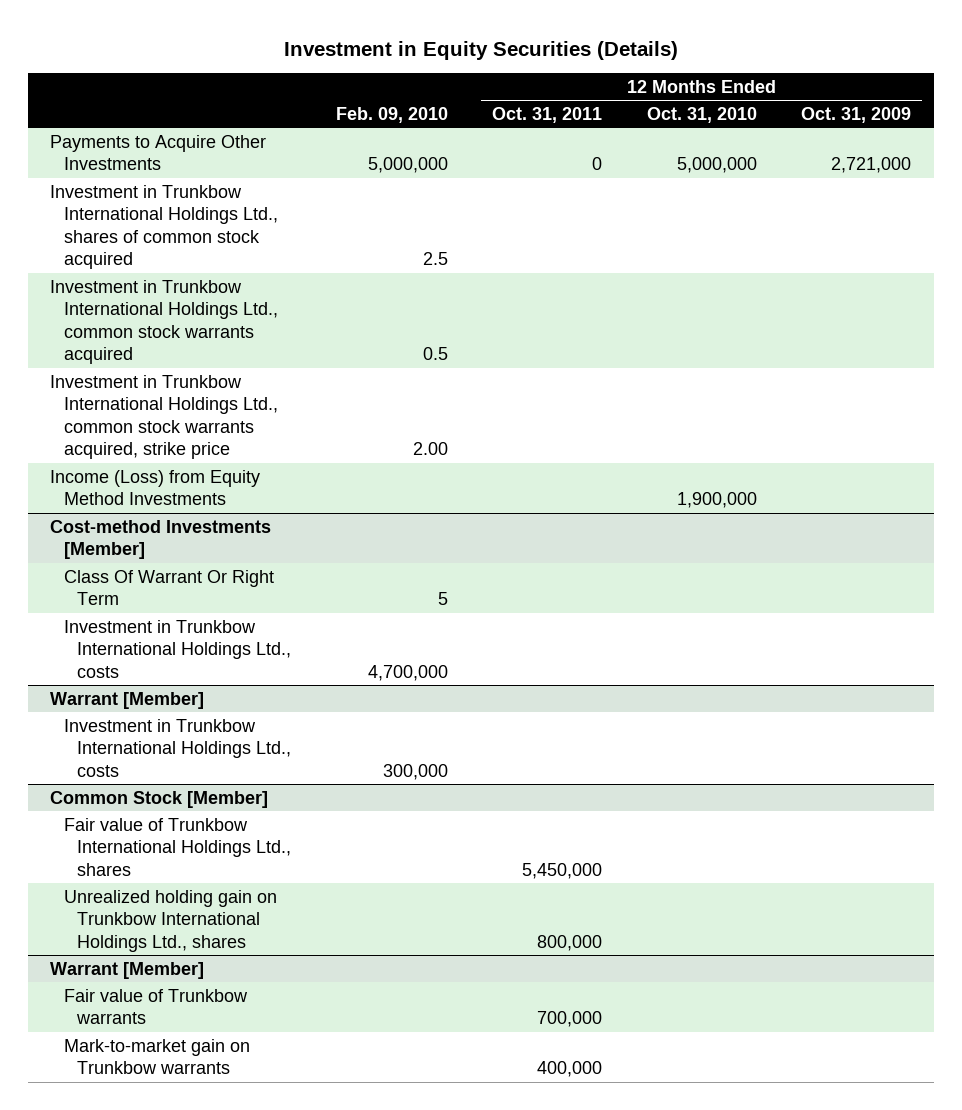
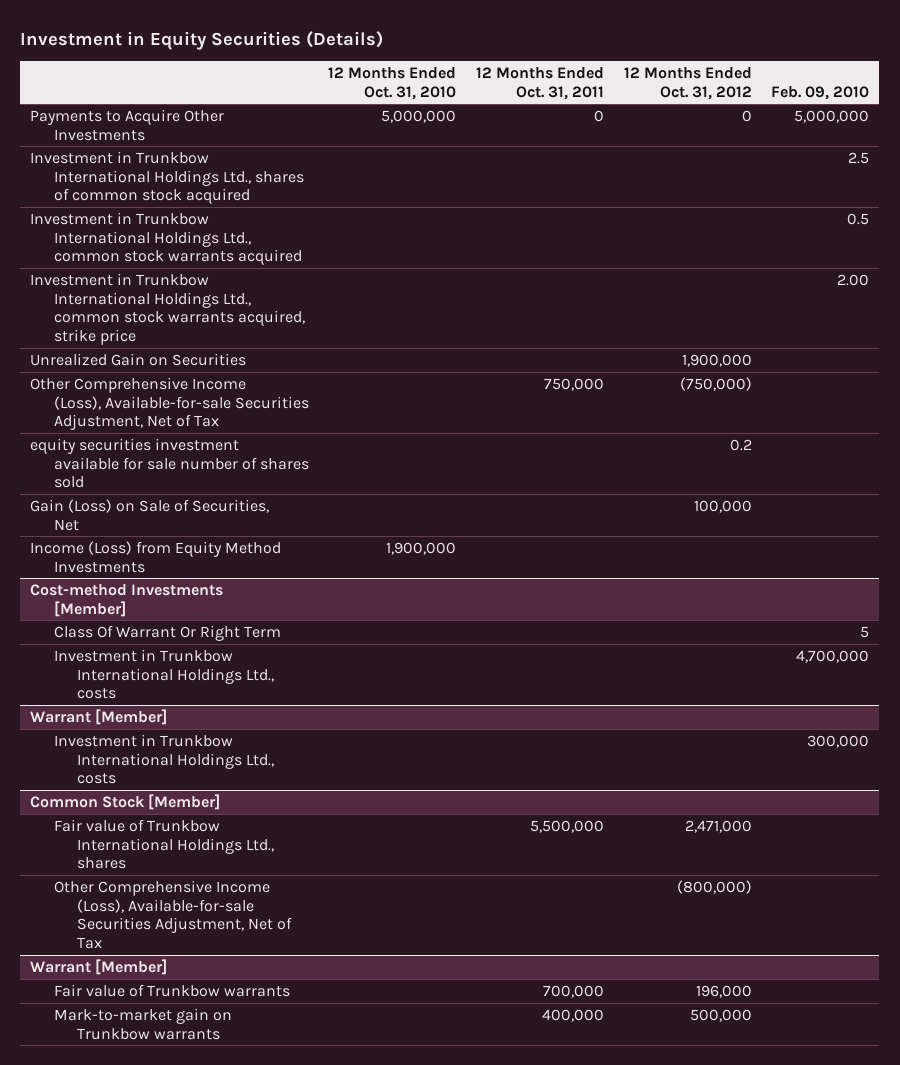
- | Feb. 09, 2010 | 12 Months Ended Oct. 31, 2011 | 12 Months Ended Oct. 31, 2010 | 12 Months Ended Oct. 31, 2009
+ | 12 Months Ended Oct. 31, 2010 | 12 Months Ended Oct. 31, 2011 | 12 Months Ended Oct. 31, 2012 | Feb. 09, 2010
+ Unrealized Gain on Securities | | | 1,900,000 |
+ Other Comprehensive Income (Loss), Available-for-sale Securities Adjustment, Net of Tax | | 750,000 | (750,000) |
+ equity securities investment available for sale number of shares sold | | | 0.2 |
+ Gain (Loss) on Sale of Securities, Net | | | 100,000 |
@ Common Stock [Member]
- Fair value of Trunkbow International Holdings Ltd., shares | | 5,450,000 | |
- Unrealized holding gain on Trunkbow International Holdings Ltd., shares | | 800,000 | |
+ Fair value of Trunkbow International Holdings Ltd., shares | | 5,500,000 | 2,471,000 |
+ Other Comprehensive Income (Loss), Available-for-sale Securities Adjustment, Net of Tax | | | (800,000) |

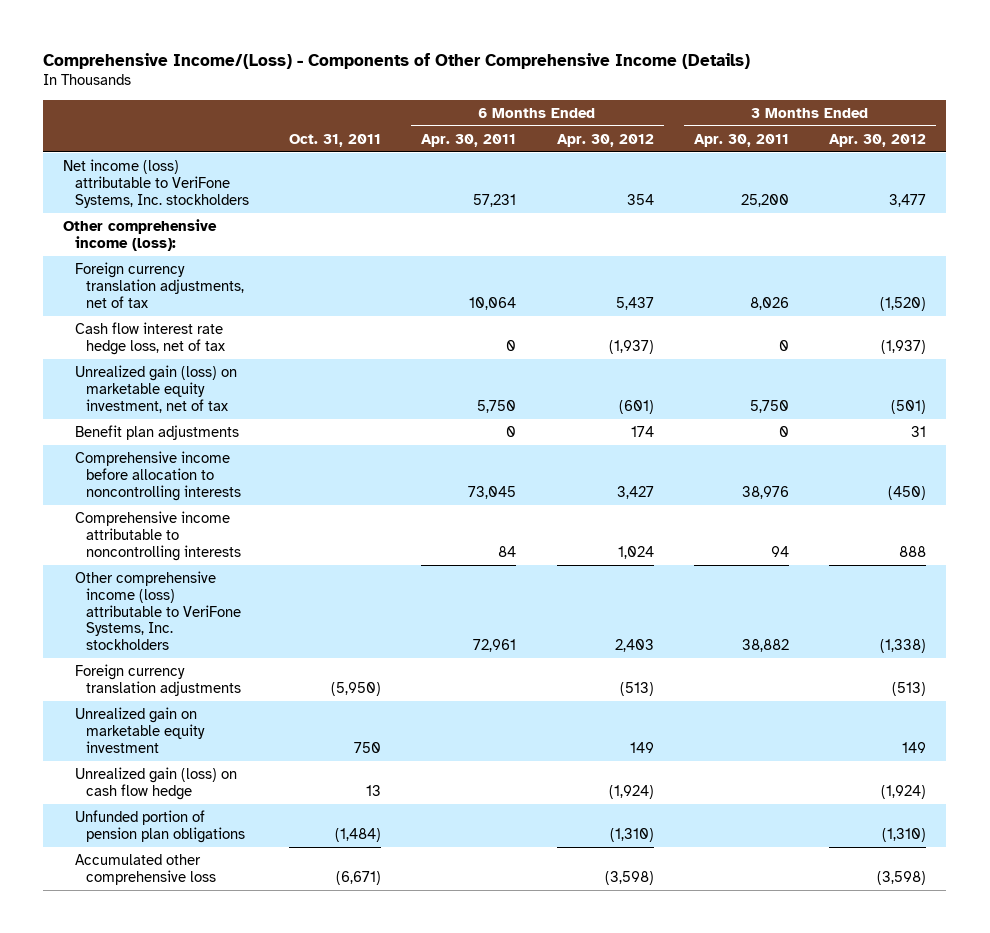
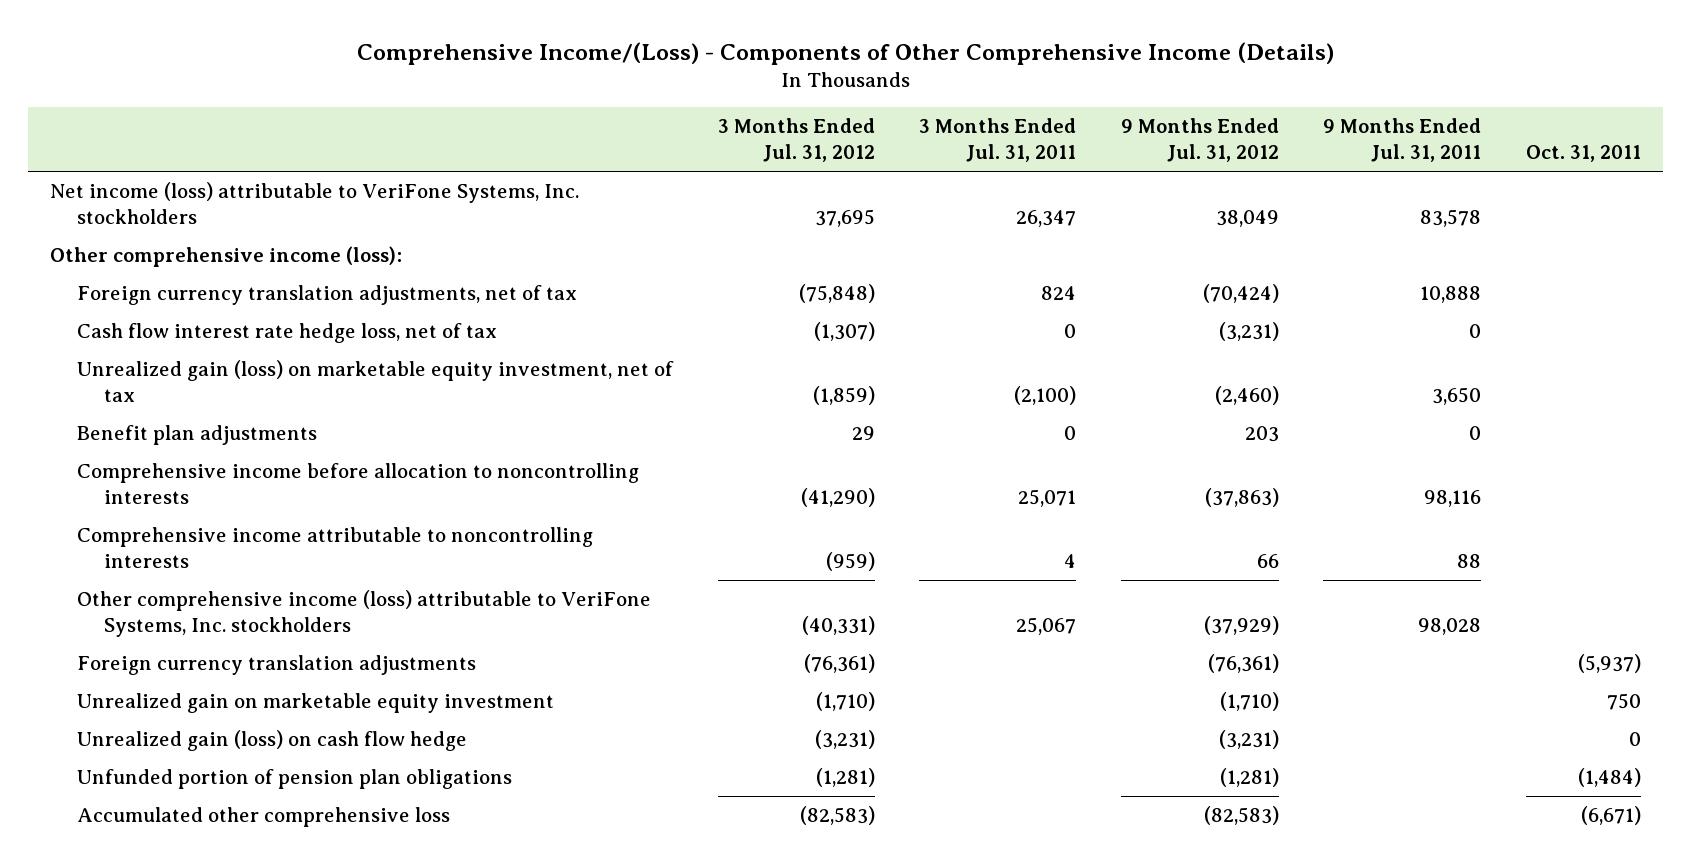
- | Oct. 31, 2011 | 6 Months Ended Apr. 30, 2011 | 6 Months Ended Apr. 30, 2012 | 3 Months Ended Apr. 30, 2011 | 3 Months Ended Apr. 30, 2012
+ | 3 Months Ended Jul. 31, 2012 | 3 Months Ended Jul. 31, 2011 | 9 Months Ended Jul. 31, 2012 | 9 Months Ended Jul. 31, 2011 | Oct. 31, 2011
- Foreign currency translation adjustments | (5,950) | | (513) | | (513)
+ Foreign currency translation adjustments | (76,361) | | (76,361) | | (5,937)
- Unrealized gain (loss) on cash flow hedge | 13 | | (1,924) | | (1,924)
+ Unrealized gain (loss) on cash flow hedge | (3,231) | | (3,231) | | 0

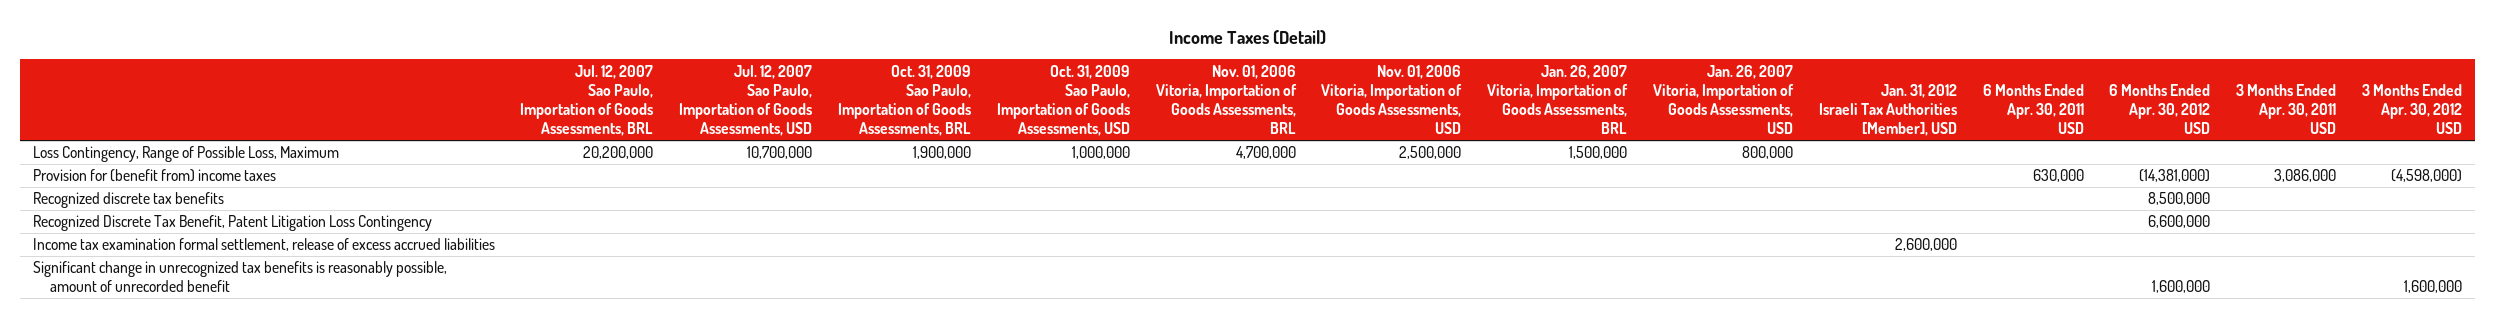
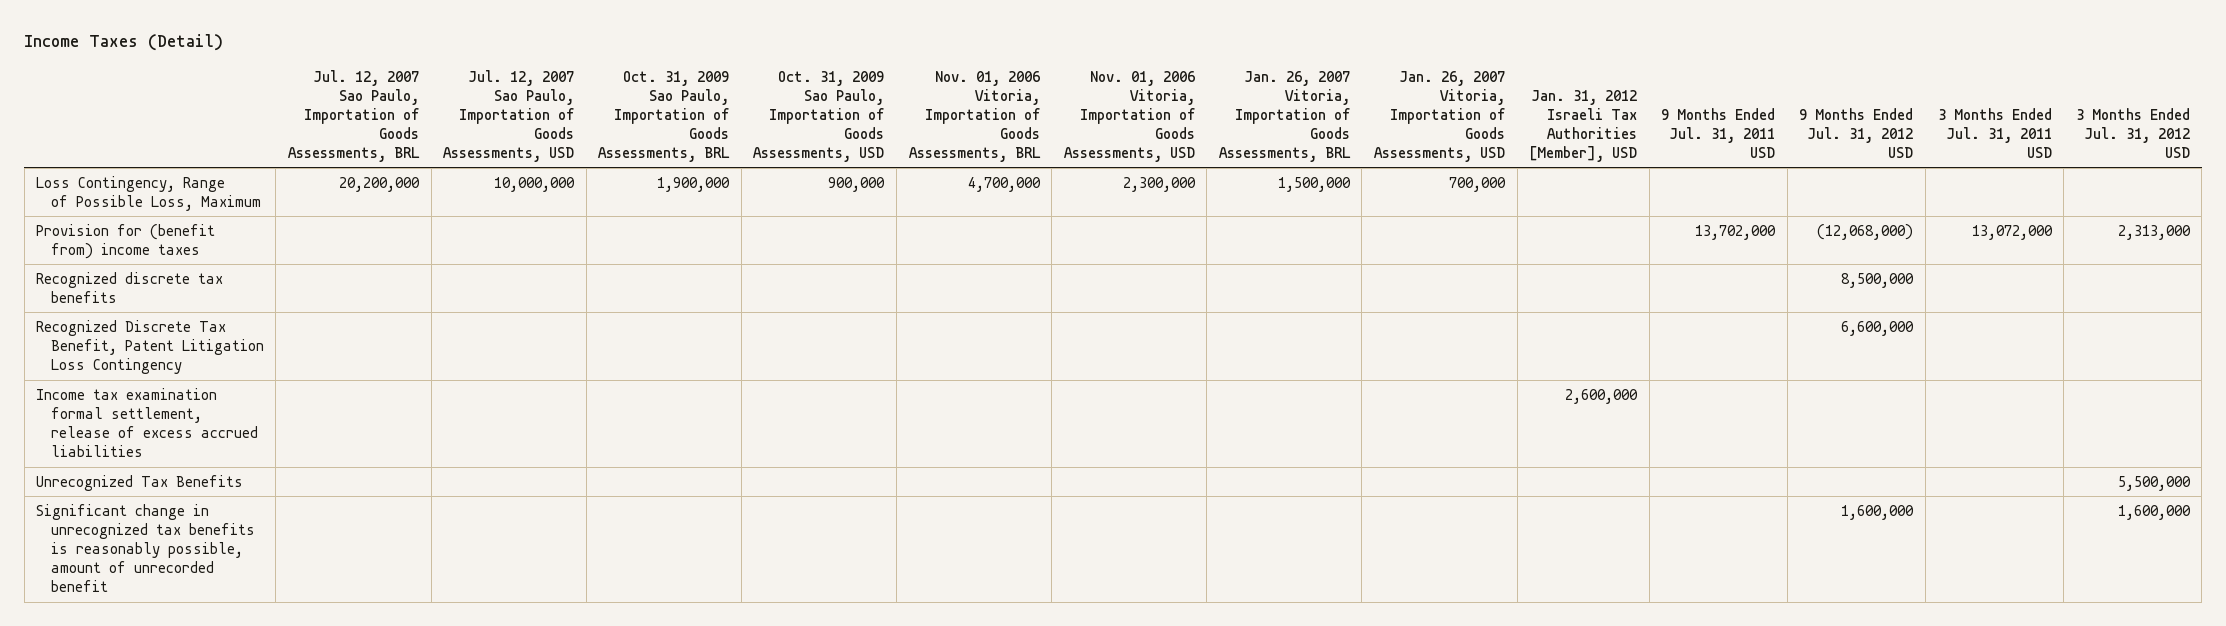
- | Jul. 12, 2007 Sao Paulo, Importation of Goods Assessments, BRL | Jul. 12, 2007 Sao Paulo, Importation of Goods Assessments, USD | Oct. 31, 2009 Sao Paulo, Importation of Goods Assessments, BRL | Oct. 31, 2009 Sao Paulo, Importation of Goods Assessments, USD | Nov. 01, 2006 Vitoria, Importation of Goods Assessments, BRL | Nov. 01, 2006 Vitoria, Importation of Goods Assessments, USD | Jan. 26, 2007 Vitoria, Importation of Goods Assessments, BRL | Jan. 26, 2007 Vitoria, Importation of Goods Assessments, USD | Jan. 31, 2012 Israeli Tax Authorities [Member], USD | 6 Months Ended Apr. 30, 2011 USD | 6 Months Ended Apr. 30, 2012 USD | 3 Months Ended Apr. 30, 2011 USD | 3 Months Ended Apr. 30, 2012 USD
+ | Jul. 12, 2007 Sao Paulo, Importation of Goods Assessments, BRL | Jul. 12, 2007 Sao Paulo, Importation of Goods Assessments, USD | Oct. 31, 2009 Sao Paulo, Importation of Goods Assessments, BRL | Oct. 31, 2009 Sao Paulo, Importation of Goods Assessments, USD | Nov. 01, 2006 Vitoria, Importation of Goods Assessments, BRL | Nov. 01, 2006 Vitoria, Importation of Goods Assessments, USD | Jan. 26, 2007 Vitoria, Importation of Goods Assessments, BRL | Jan. 26, 2007 Vitoria, Importation of Goods Assessments, USD | Jan. 31, 2012 Israeli Tax Authorities [Member], USD | 9 Months Ended Jul. 31, 2011 USD | 9 Months Ended Jul. 31, 2012 USD | 3 Months Ended Jul. 31, 2011 USD | 3 Months Ended Jul. 31, 2012 USD
- Loss Contingency, Range of Possible Loss, Maximum | 20,200,000 | 10,700,000 | 1,900,000 | 1,000,000 | 4,700,000 | 2,500,000 | 1,500,000 | 800,000 | | | | |
+ Loss Contingency, Range of Possible Loss, Maximum | 20,200,000 | 10,000,000 | 1,900,000 | 900,000 | 4,700,000 | 2,300,000 | 1,500,000 | 700,000 | | | | |
+ Unrecognized Tax Benefits | | | | | | | | | | | | | 5,500,000

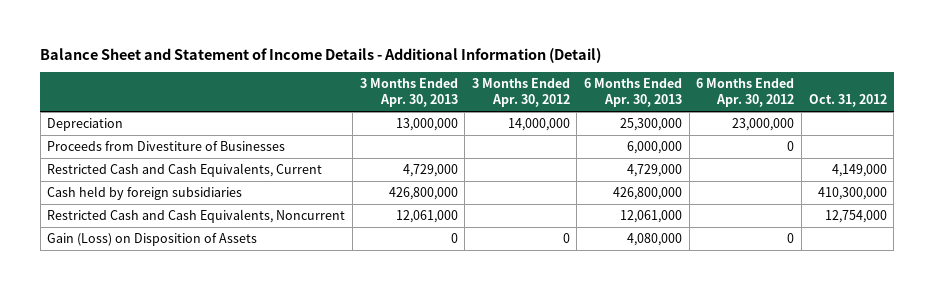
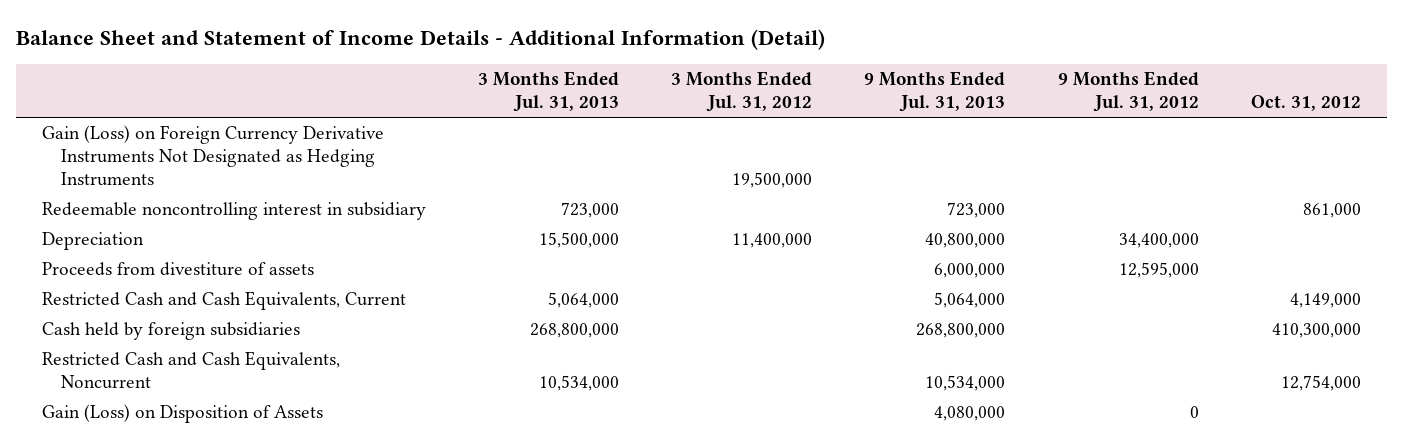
- | 3 Months Ended Apr. 30, 2013 | 3 Months Ended Apr. 30, 2012 | 6 Months Ended Apr. 30, 2013 | 6 Months Ended Apr. 30, 2012 | Oct. 31, 2012
+ | 3 Months Ended Jul. 31, 2013 | 3 Months Ended Jul. 31, 2012 | 9 Months Ended Jul. 31, 2013 | 9 Months Ended Jul. 31, 2012 | Oct. 31, 2012
+ Gain (Loss) on Foreign Currency Derivative Instruments Not Designated as Hedging Instruments | | 19,500,000 | | |
+ Redeemable noncontrolling interest in subsidiary | 723,000 | | 723,000 | | 861,000
- Proceeds from Divestiture of Businesses | | | 6,000,000 | 0 |
+ Proceeds from divestiture of assets | | | 6,000,000 | 12,595,000 |

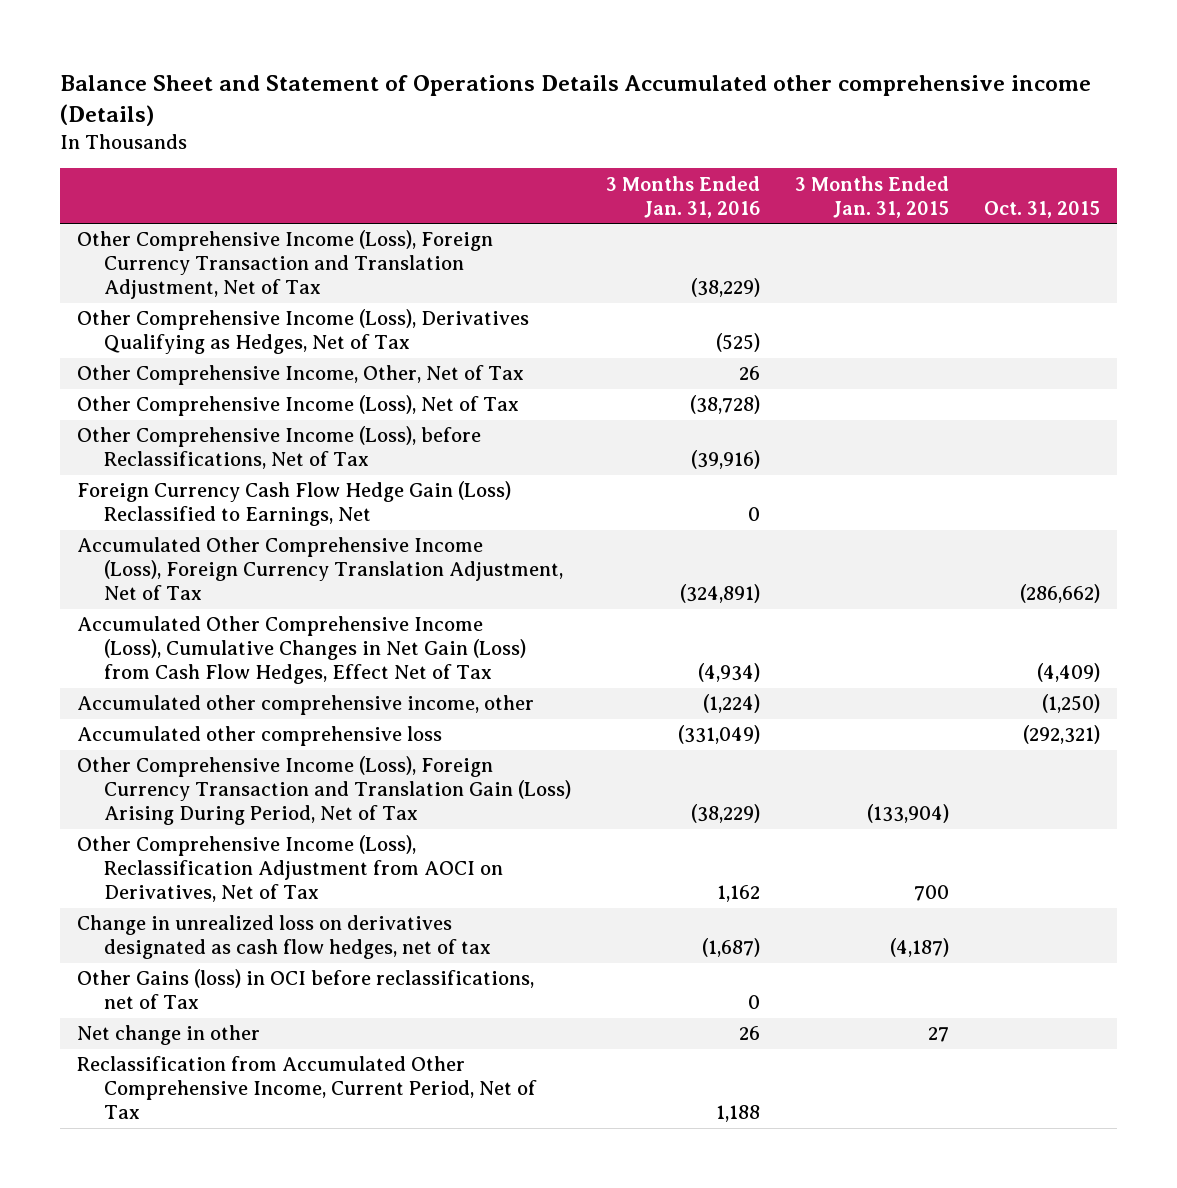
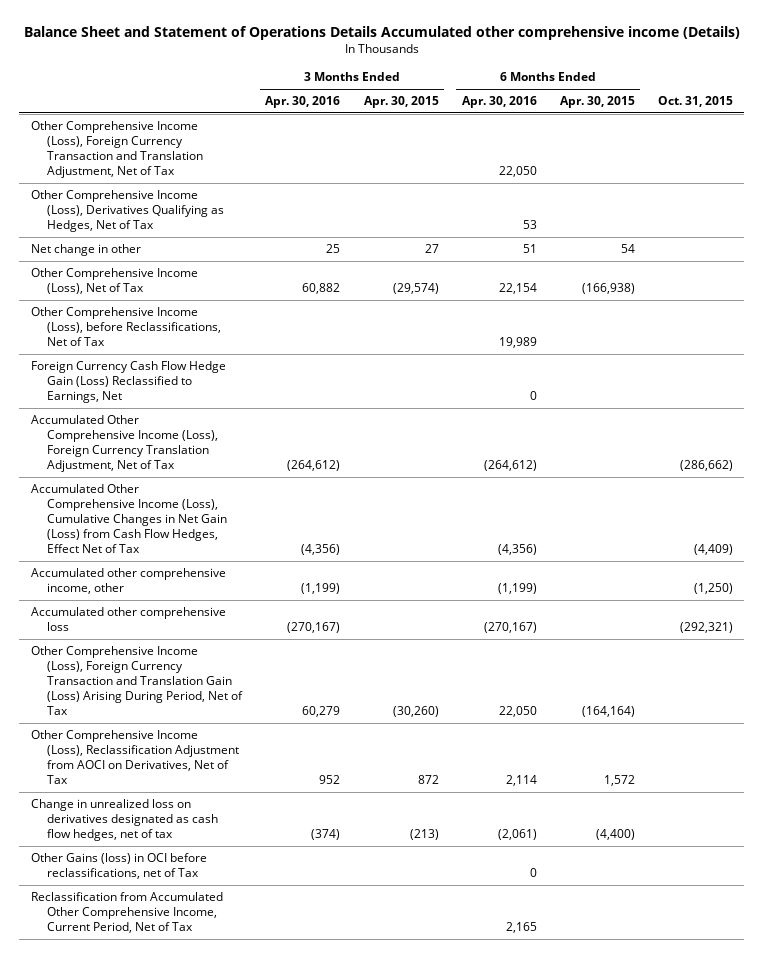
- | 3 Months Ended Jan. 31, 2016 | 3 Months Ended Jan. 31, 2015 | Oct. 31, 2015
+ | 3 Months Ended Apr. 30, 2016 | 3 Months Ended Apr. 30, 2015 | 6 Months Ended Apr. 30, 2016 | 6 Months Ended Apr. 30, 2015 | Oct. 31, 2015
- Other Comprehensive Income, Other, Net of Tax | 26 | |
moved up: Net change in other | 25 | 27 | 51 | 54 |

